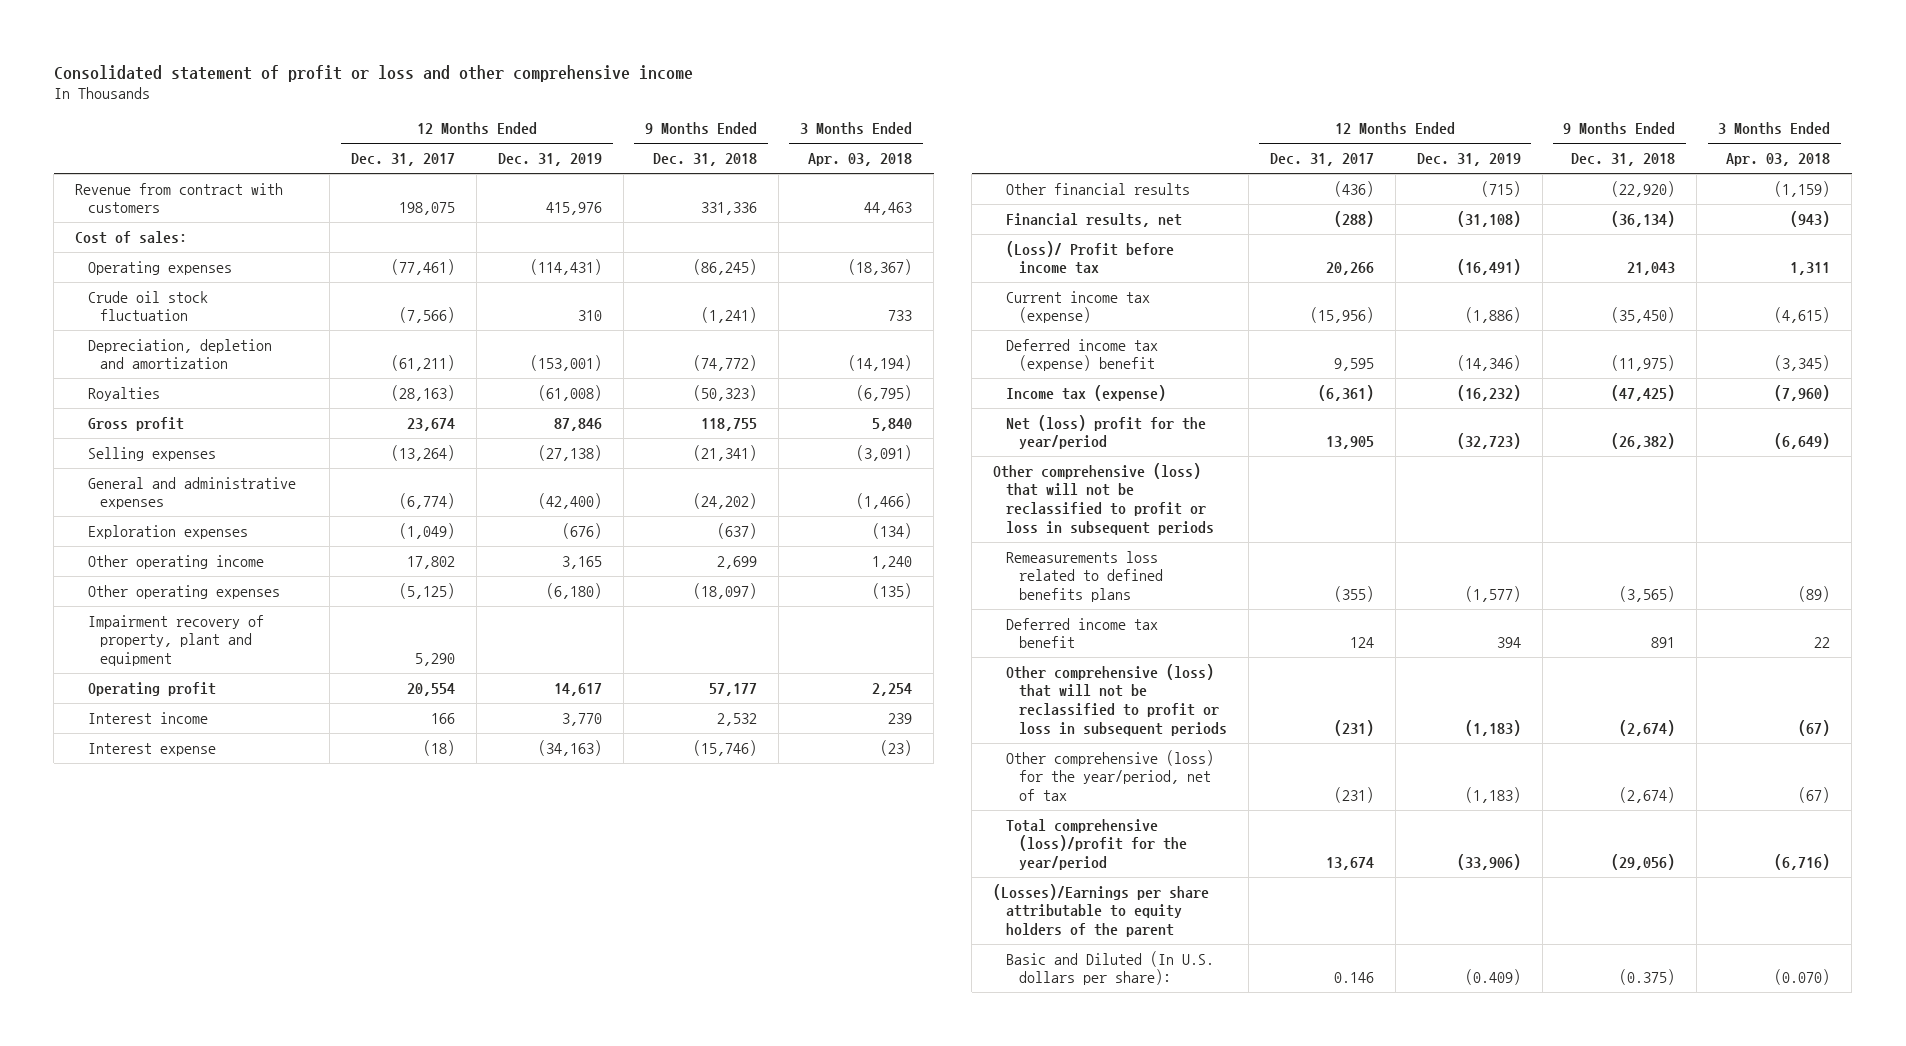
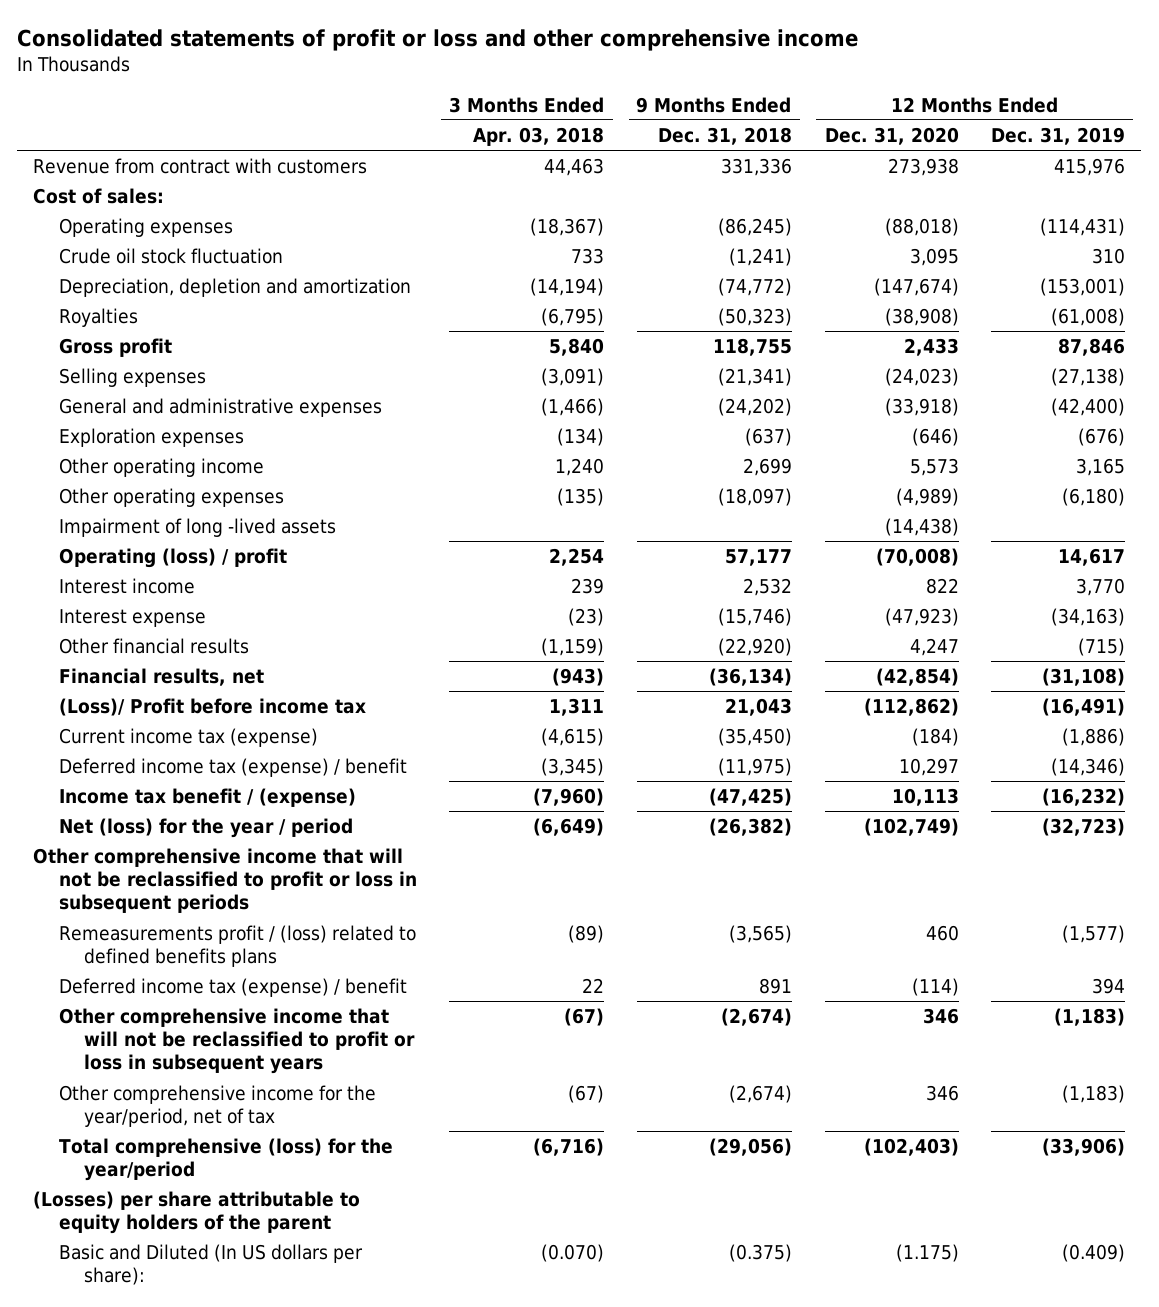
- Consolidated statement of profit or loss and other comprehensive income
+ Consolidated statements of profit or loss and other comprehensive income
- | 12 Months Ended Dec. 31, 2017 | 12 Months Ended Dec. 31, 2019 | 9 Months Ended Dec. 31, 2018 | 3 Months Ended Apr. 03, 2018
+ | 3 Months Ended Apr. 03, 2018 | 9 Months Ended Dec. 31, 2018 | 12 Months Ended Dec. 31, 2020 | 12 Months Ended Dec. 31, 2019
- Impairment recovery of property, plant and equipment | 5,290 | | |
- Operating profit | 20,554 | 14,617 | 57,177 | 2,254
+ Impairment of long -lived assets | | | (14,438) |
+ Operating (loss) / profit | 2,254 | 57,177 | (70,008) | 14,617
- Deferred income tax (expense) benefit | 9,595 | (14,346) | (11,975) | (3,345)
- Income tax (expense) | (6,361) | (16,232) | (47,425) | (7,960)
- Net (loss) profit for the year/period | 13,905 | (32,723) | (26,382) | (6,649)
- Other comprehensive (loss) that will not be reclassified to profit or loss in subsequent periods
- Remeasurements loss related to defined benefits plans | (355) | (1,577) | (3,565) | (89)
- Deferred income tax benefit | 124 | 394 | 891 | 22
- Other comprehensive (loss) that will not be reclassified to profit or loss in subsequent periods | (231) | (1,183) | (2,674) | (67)
- Other comprehensive (loss) for the year/period, net of tax | (231) | (1,183) | (2,674) | (67)
- Total comprehensive (loss)/profit for the year/period | 13,674 | (33,906) | (29,056) | (6,716)
- (Losses)/Earnings per share attributable to equity holders of the parent
- Basic and Diluted (In U.S. dollars per share): | 0.146 | (0.409) | (0.375) | (0.070)
+ Deferred income tax (expense) / benefit | (3,345) | (11,975) | 10,297 | (14,346)
+ Income tax benefit / (expense) | (7,960) | (47,425) | 10,113 | (16,232)
+ Net (loss) for the year / period | (6,649) | (26,382) | (102,749) | (32,723)
+ Other comprehensive income that will not be reclassified to profit or loss in subsequent periods
+ Remeasurements profit / (loss) related to defined benefits plans | (89) | (3,565) | 460 | (1,577)
+ Deferred income tax (expense) / benefit | 22 | 891 | (114) | 394
+ Other comprehensive income that will not be reclassified to profit or loss in subsequent years | (67) | (2,674) | 346 | (1,183)
+ Other comprehensive income for the year/period, net of tax | (67) | (2,674) | 346 | (1,183)
+ Total comprehensive (loss) for the year/period | (6,716) | (29,056) | (102,403) | (33,906)
+ (Losses) per share attributable to equity holders of the parent
+ Basic and Diluted (In US dollars per share): | (0.070) | (0.375) | (1.175) | (0.409)

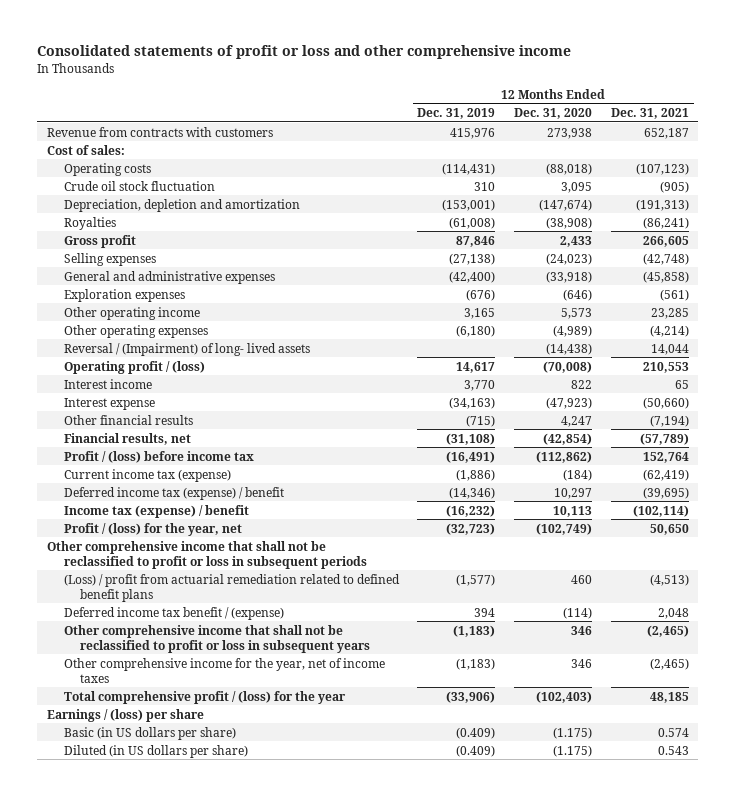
- | 3 Months Ended Apr. 03, 2018 | 9 Months Ended Dec. 31, 2018 | 12 Months Ended Dec. 31, 2020 | 12 Months Ended Dec. 31, 2019
+ | 12 Months Ended Dec. 31, 2019 | 12 Months Ended Dec. 31, 2020 | 12 Months Ended Dec. 31, 2021
- Revenue from contract with customers | 44,463 | 331,336 | 273,938 | 415,976
+ Revenue from contracts with customers | 415,976 | 273,938 | 652,187
- Operating expenses | (18,367) | (86,245) | (88,018) | (114,431)
+ Operating costs | (114,431) | (88,018) | (107,123)
- Impairment of long -lived assets | | | (14,438) |
- Operating (loss) / profit | 2,254 | 57,177 | (70,008) | 14,617
+ Reversal / (Impairment) of long- lived assets | | (14,438) | 14,044
+ Operating profit / (loss) | 14,617 | (70,008) | 210,553
- (Loss)/ Profit before income tax | 1,311 | 21,043 | (112,862) | (16,491)
+ Profit / (loss) before income tax | (16,491) | (112,862) | 152,764
- Income tax benefit / (expense) | (7,960) | (47,425) | 10,113 | (16,232)
- Net (loss) for the year / period | (6,649) | (26,382) | (102,749) | (32,723)
- Other comprehensive income that will not be reclassified to profit or loss in subsequent periods
- Remeasurements profit / (loss) related to defined benefits plans | (89) | (3,565) | 460 | (1,577)
- Deferred income tax (expense) / benefit | 22 | 891 | (114) | 394
- Other comprehensive income that will not be reclassified to profit or loss in subsequent years | (67) | (2,674) | 346 | (1,183)
- Other comprehensive income for the year/period, net of tax | (67) | (2,674) | 346 | (1,183)
- Total comprehensive (loss) for the year/period | (6,716) | (29,056) | (102,403) | (33,906)
- (Losses) per share attributable to equity holders of the parent
- Basic and Diluted (In US dollars per share): | (0.070) | (0.375) | (1.175) | (0.409)
+ Income tax (expense) / benefit | (16,232) | 10,113 | (102,114)
+ Profit / (loss) for the year, net | (32,723) | (102,749) | 50,650
+ Other comprehensive income that shall not be reclassified to profit or loss in subsequent periods
+ (Loss) / profit from actuarial remediation related to defined benefit plans | (1,577) | 460 | (4,513)
+ Deferred income tax benefit / (expense) | 394 | (114) | 2,048
+ Other comprehensive income that shall not be reclassified to profit or loss in subsequent years | (1,183) | 346 | (2,465)
+ Other comprehensive income for the year, net of income taxes | (1,183) | 346 | (2,465)
+ Total comprehensive profit / (loss) for the year | (33,906) | (102,403) | 48,185
+ Earnings / (loss) per share
+ Basic (in US dollars per share) | (0.409) | (1.175) | 0.574
+ Diluted (in US dollars per share) | (0.409) | (1.175) | 0.543

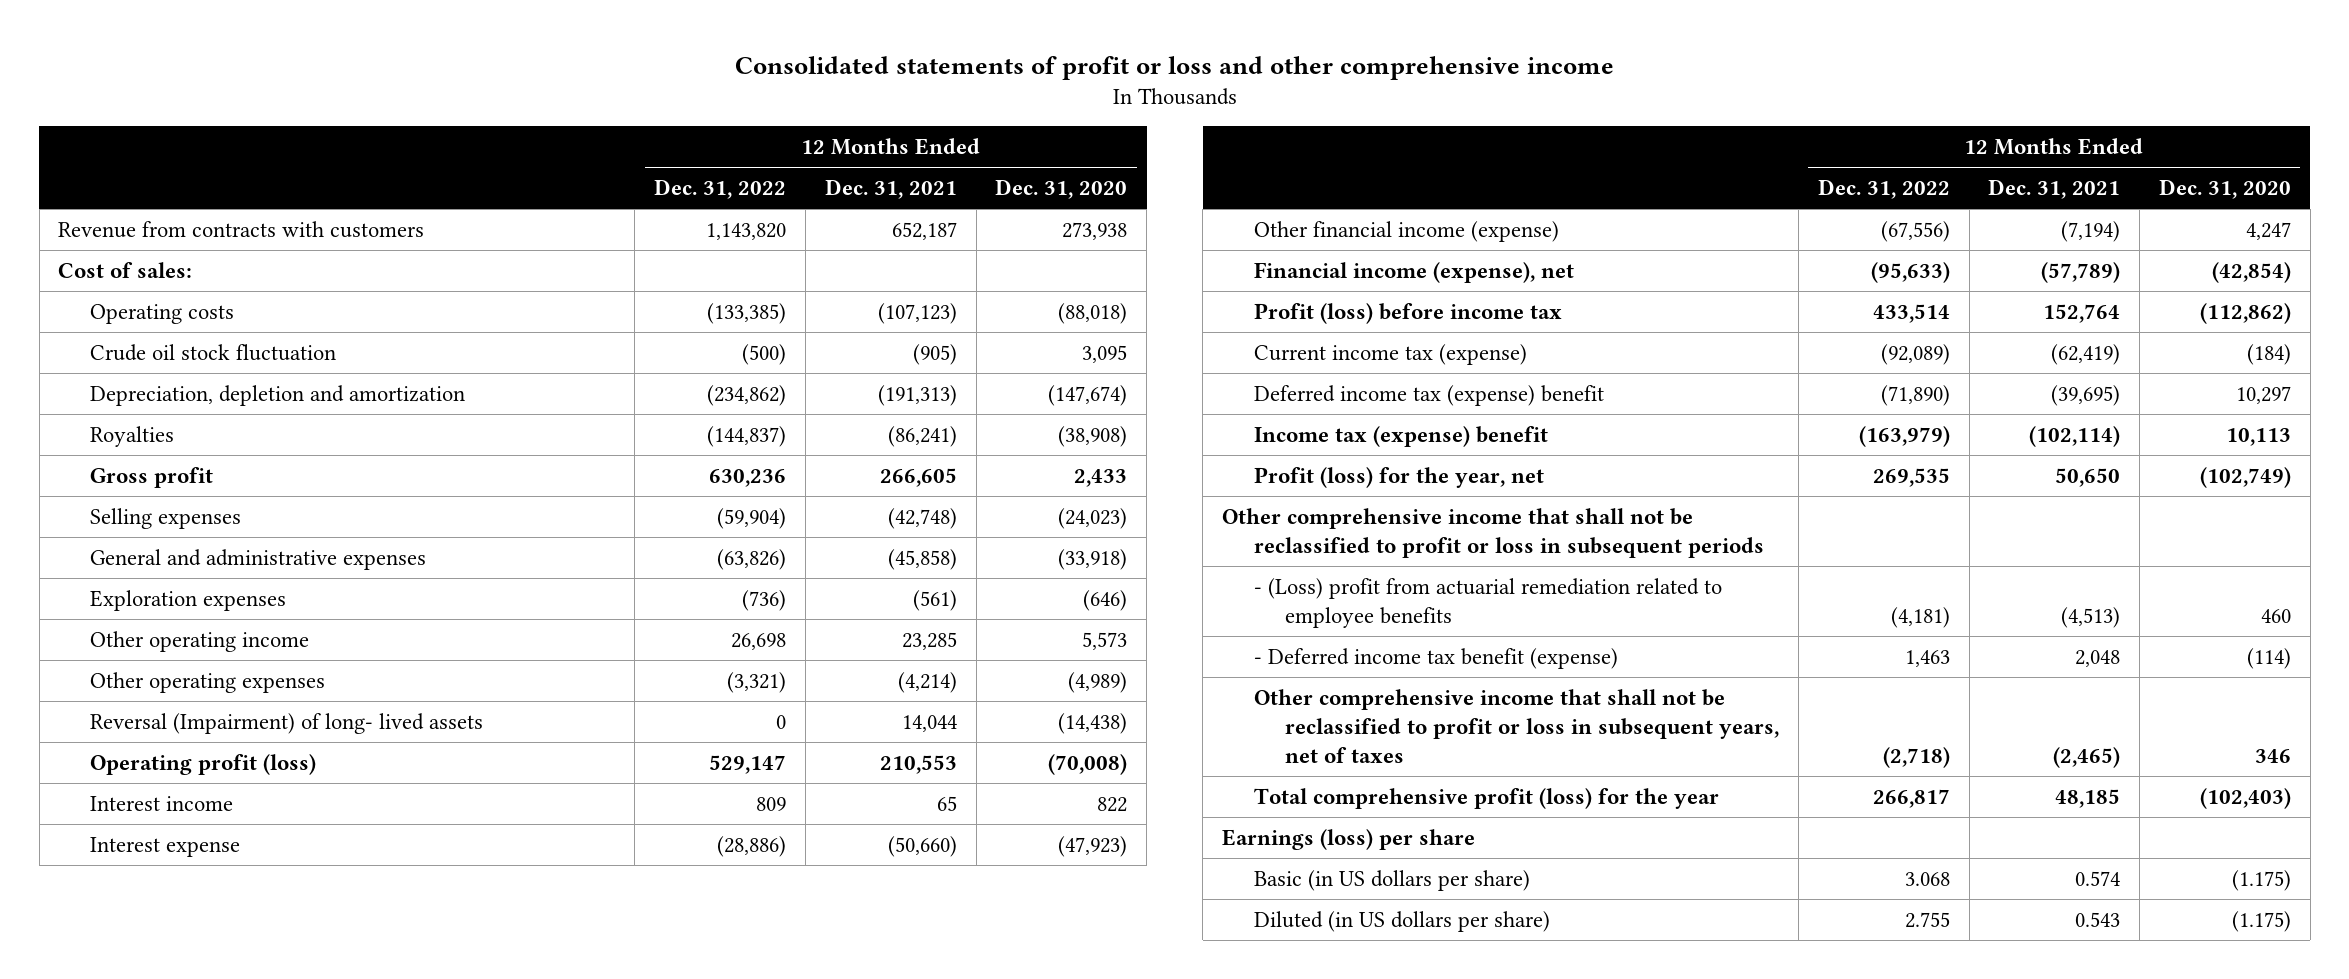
- | 12 Months Ended Dec. 31, 2019 | 12 Months Ended Dec. 31, 2020 | 12 Months Ended Dec. 31, 2021
+ | 12 Months Ended Dec. 31, 2022 | 12 Months Ended Dec. 31, 2021 | 12 Months Ended Dec. 31, 2020
- Reversal / (Impairment) of long- lived assets | | (14,438) | 14,044
- Operating profit / (loss) | 14,617 | (70,008) | 210,553
+ Reversal (Impairment) of long- lived assets | 0 | 14,044 | (14,438)
+ Operating profit (loss) | 529,147 | 210,553 | (70,008)
- Other financial results | (715) | 4,247 | (7,194)
- Financial results, net | (31,108) | (42,854) | (57,789)
- Profit / (loss) before income tax | (16,491) | (112,862) | 152,764
+ Other financial income (expense) | (67,556) | (7,194) | 4,247
+ Financial income (expense), net | (95,633) | (57,789) | (42,854)
+ Profit (loss) before income tax | 433,514 | 152,764 | (112,862)
- Deferred income tax (expense) / benefit | (14,346) | 10,297 | (39,695)
- Income tax (expense) / benefit | (16,232) | 10,113 | (102,114)
- Profit / (loss) for the year, net | (32,723) | (102,749) | 50,650
+ Deferred income tax (expense) benefit | (71,890) | (39,695) | 10,297
+ Income tax (expense) benefit | (163,979) | (102,114) | 10,113
+ Profit (loss) for the year, net | 269,535 | 50,650 | (102,749)
- (Loss) / profit from actuarial remediation related to defined benefit plans | (1,577) | 460 | (4,513)
- Deferred income tax benefit / (expense) | 394 | (114) | 2,048
- Other comprehensive income that shall not be reclassified to profit or loss in subsequent years | (1,183) | 346 | (2,465)
- Other comprehensive income for the year, net of income taxes | (1,183) | 346 | (2,465)
- Total comprehensive profit / (loss) for the year | (33,906) | (102,403) | 48,185
- Earnings / (loss) per share
+ - (Loss) profit from actuarial remediation related to employee benefits | (4,181) | (4,513) | 460
+ - Deferred income tax benefit (expense) | 1,463 | 2,048 | (114)
+ Other comprehensive income that shall not be reclassified to profit or loss in subsequent years, net of taxes | (2,718) | (2,465) | 346
+ Total comprehensive profit (loss) for the year | 266,817 | 48,185 | (102,403)
+ Earnings (loss) per share

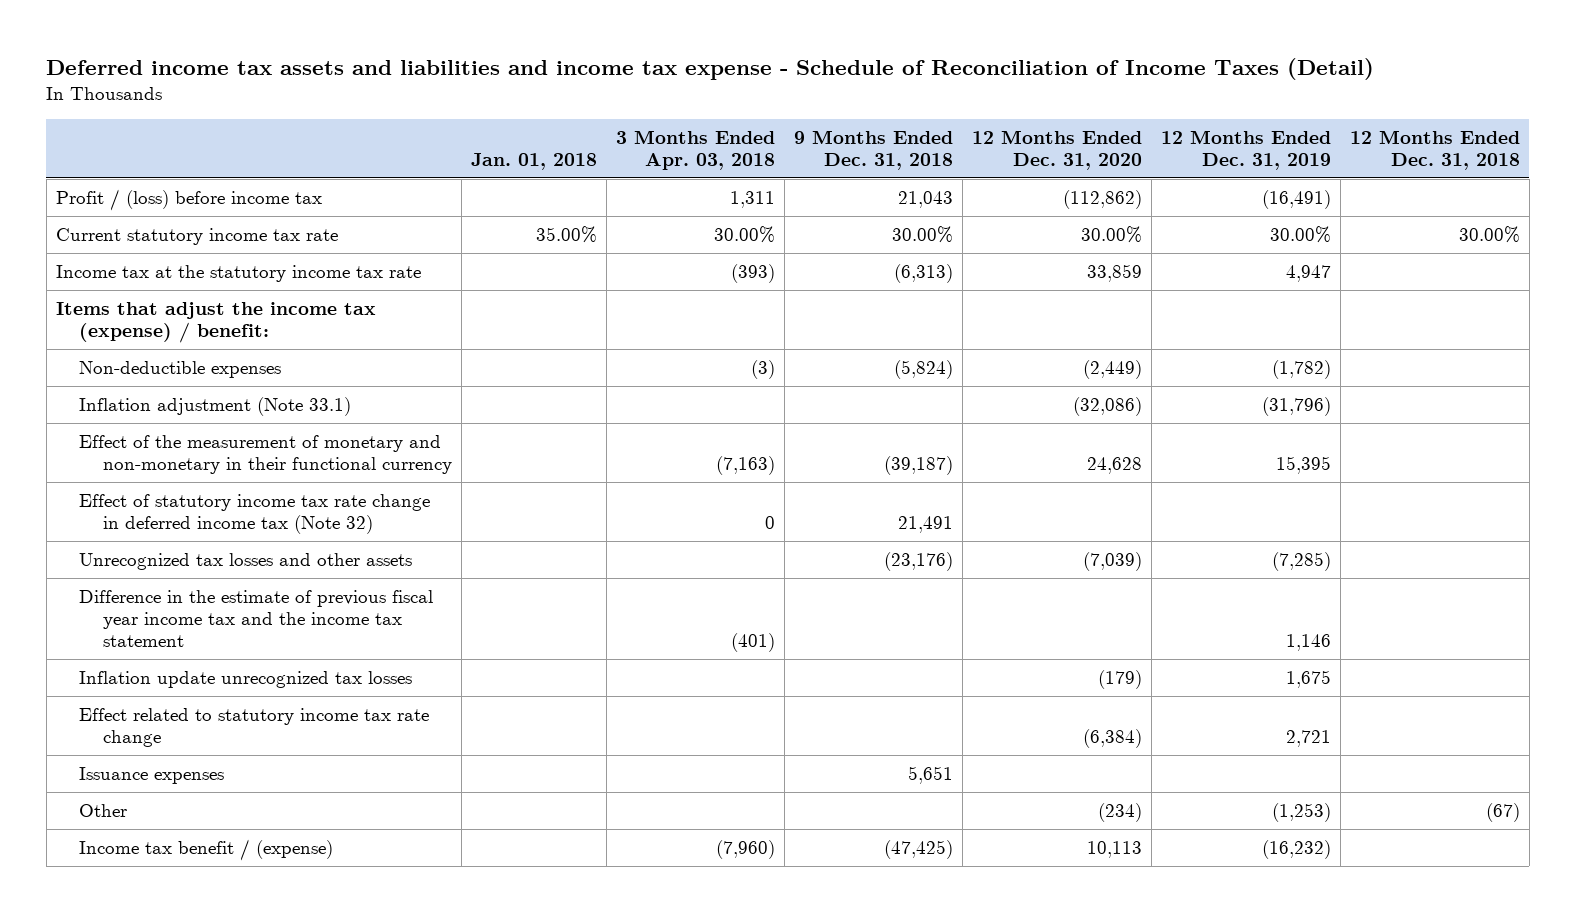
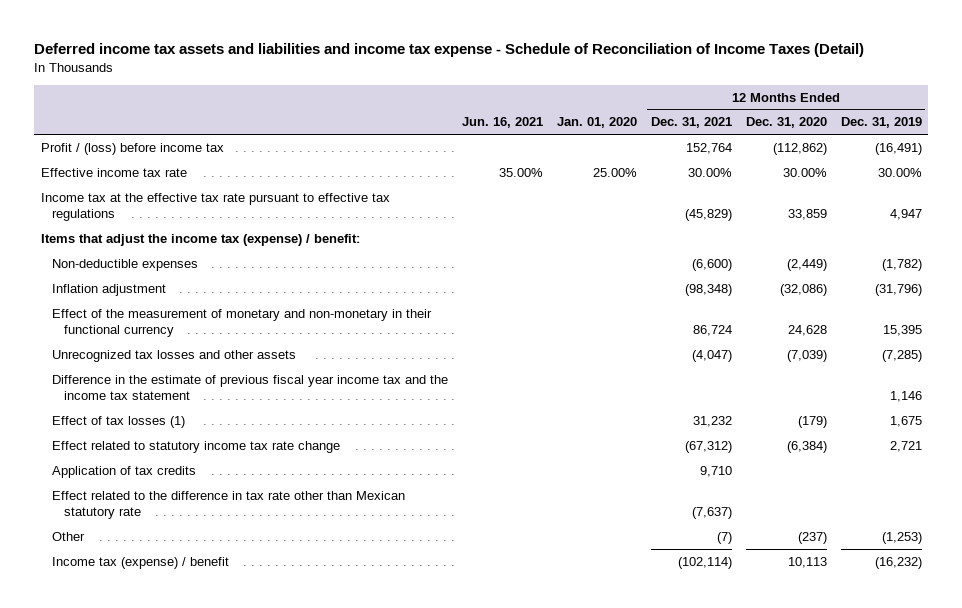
- | Jan. 01, 2018 | 3 Months Ended Apr. 03, 2018 | 9 Months Ended Dec. 31, 2018 | 12 Months Ended Dec. 31, 2020 | 12 Months Ended Dec. 31, 2019 | 12 Months Ended Dec. 31, 2018
+ | Jun. 16, 2021 | Jan. 01, 2020 | 12 Months Ended Dec. 31, 2021 | 12 Months Ended Dec. 31, 2020 | 12 Months Ended Dec. 31, 2019
- Current statutory income tax rate | 35.00% | 30.00% | 30.00% | 30.00% | 30.00% | 30.00%
- Income tax at the statutory income tax rate | | (393) | (6,313) | 33,859 | 4,947 |
+ Effective income tax rate | 35.00% | 25.00% | 30.00% | 30.00% | 30.00%
+ Income tax at the effective tax rate pursuant to effective tax regulations | | | (45,829) | 33,859 | 4,947
- Inflation adjustment (Note 33.1) | | | | (32,086) | (31,796) |
+ Inflation adjustment | | | (98,348) | (32,086) | (31,796)
- Effect of statutory income tax rate change in deferred income tax (Note 32) | | 0 | 21,491 | | |
- Inflation update unrecognized tax losses | | | | (179) | 1,675 |
+ Effect of tax losses (1) | | | 31,232 | (179) | 1,675
- Issuance expenses | | | 5,651 | | |
- Other | | | | (234) | (1,253) | (67)
- Income tax benefit / (expense) | | (7,960) | (47,425) | 10,113 | (16,232) |
+ Application of tax credits | | | 9,710 | |
+ Effect related to the difference in tax rate other than Mexican statutory rate | | | (7,637) | |
+ Other | | | (7) | (237) | (1,253)
+ Income tax (expense) / benefit | | | (102,114) | 10,113 | (16,232)

